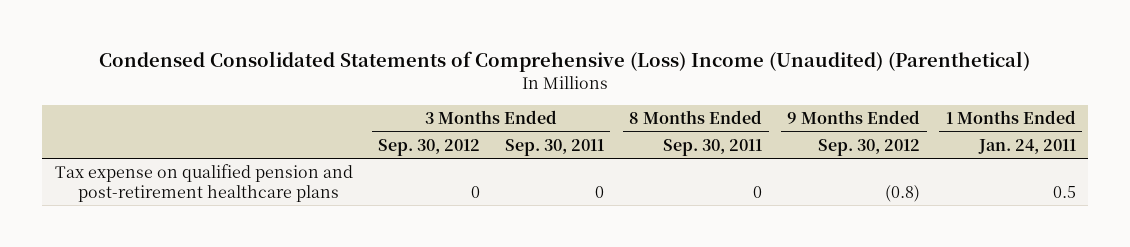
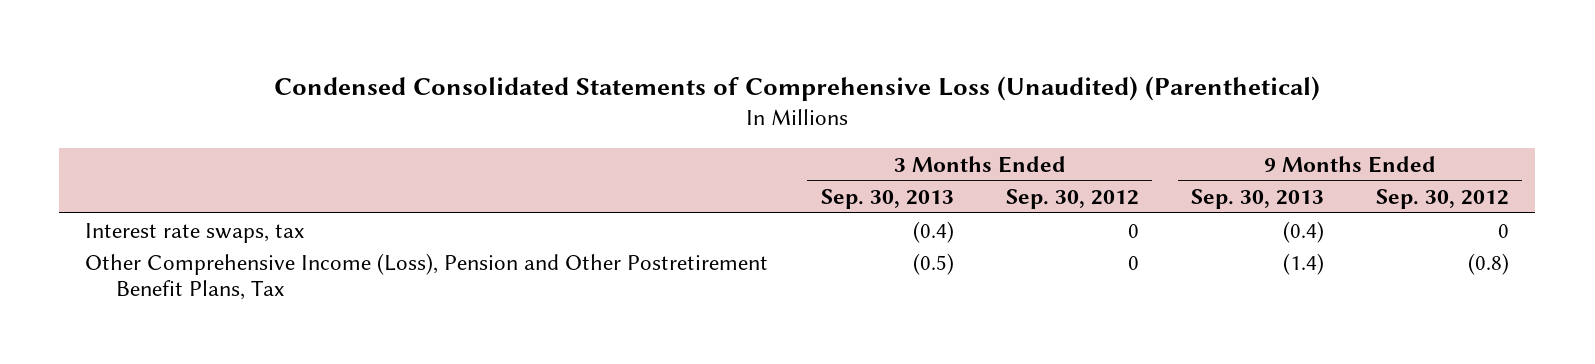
- Condensed Consolidated Statements of Comprehensive (Loss) Income (Unaudited) (Parenthetical)
+ Condensed Consolidated Statements of Comprehensive Loss (Unaudited) (Parenthetical)
- | 3 Months Ended Sep. 30, 2012 | 3 Months Ended Sep. 30, 2011 | 8 Months Ended Sep. 30, 2011 | 9 Months Ended Sep. 30, 2012 | 1 Months Ended Jan. 24, 2011
+ | 3 Months Ended Sep. 30, 2013 | 3 Months Ended Sep. 30, 2012 | 9 Months Ended Sep. 30, 2013 | 9 Months Ended Sep. 30, 2012
- Tax expense on qualified pension and post-retirement healthcare plans | 0 | 0 | 0 | (0.8) | 0.5
+ Interest rate swaps, tax | (0.4) | 0 | (0.4) | 0
+ Other Comprehensive Income (Loss), Pension and Other Postretirement Benefit Plans, Tax | (0.5) | 0 | (1.4) | (0.8)

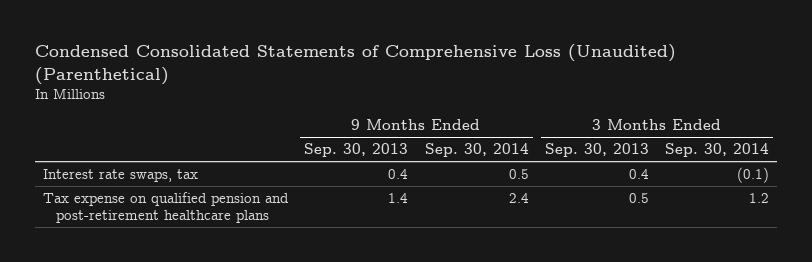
- | 3 Months Ended Sep. 30, 2013 | 3 Months Ended Sep. 30, 2012 | 9 Months Ended Sep. 30, 2013 | 9 Months Ended Sep. 30, 2012
+ | 9 Months Ended Sep. 30, 2013 | 9 Months Ended Sep. 30, 2014 | 3 Months Ended Sep. 30, 2013 | 3 Months Ended Sep. 30, 2014
- Interest rate swaps, tax | (0.4) | 0 | (0.4) | 0
- Other Comprehensive Income (Loss), Pension and Other Postretirement Benefit Plans, Tax | (0.5) | 0 | (1.4) | (0.8)
+ Interest rate swaps, tax | 0.4 | 0.5 | 0.4 | (0.1)
+ Tax expense on qualified pension and post-retirement healthcare plans | 1.4 | 2.4 | 0.5 | 1.2

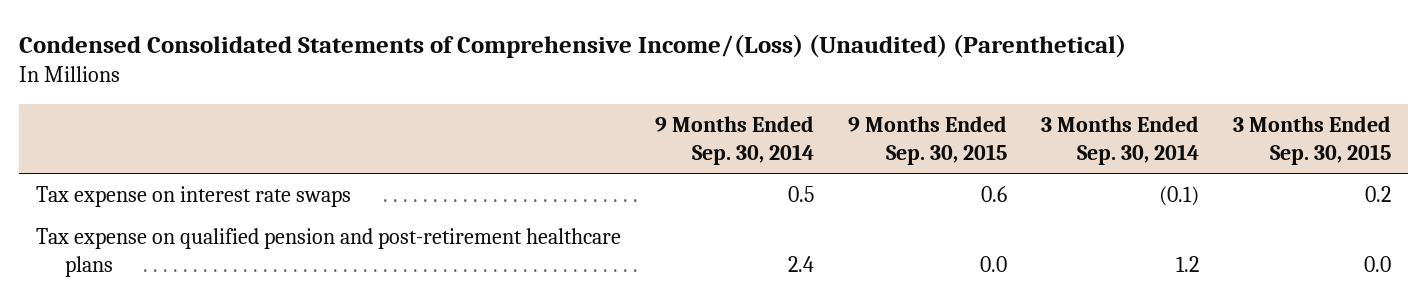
- Condensed Consolidated Statements of Comprehensive Loss (Unaudited) (Parenthetical)
+ Condensed Consolidated Statements of Comprehensive Income/(Loss) (Unaudited) (Parenthetical)
- | 9 Months Ended Sep. 30, 2013 | 9 Months Ended Sep. 30, 2014 | 3 Months Ended Sep. 30, 2013 | 3 Months Ended Sep. 30, 2014
+ | 9 Months Ended Sep. 30, 2014 | 9 Months Ended Sep. 30, 2015 | 3 Months Ended Sep. 30, 2014 | 3 Months Ended Sep. 30, 2015
- Interest rate swaps, tax | 0.4 | 0.5 | 0.4 | (0.1)
+ Tax expense on interest rate swaps | 0.5 | 0.6 | (0.1) | 0.2

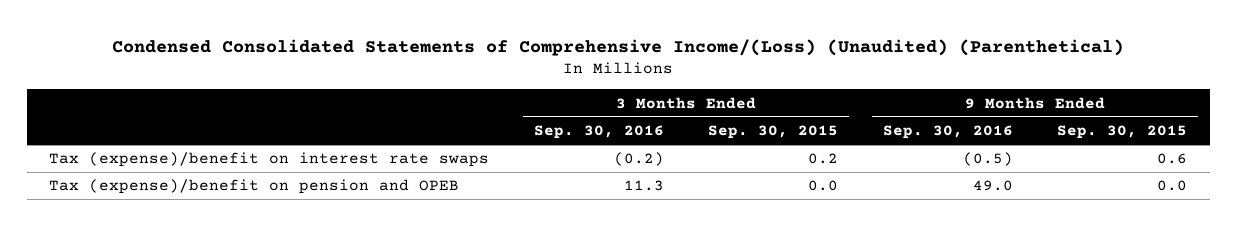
- | 9 Months Ended Sep. 30, 2014 | 9 Months Ended Sep. 30, 2015 | 3 Months Ended Sep. 30, 2014 | 3 Months Ended Sep. 30, 2015
+ | 3 Months Ended Sep. 30, 2016 | 3 Months Ended Sep. 30, 2015 | 9 Months Ended Sep. 30, 2016 | 9 Months Ended Sep. 30, 2015
- Tax expense on interest rate swaps | 0.5 | 0.6 | (0.1) | 0.2
- Tax expense on qualified pension and post-retirement healthcare plans | 2.4 | 0.0 | 1.2 | 0.0
+ Tax (expense)/benefit on interest rate swaps | (0.2) | 0.2 | (0.5) | 0.6
+ Tax (expense)/benefit on pension and OPEB | 11.3 | 0.0 | 49.0 | 0.0

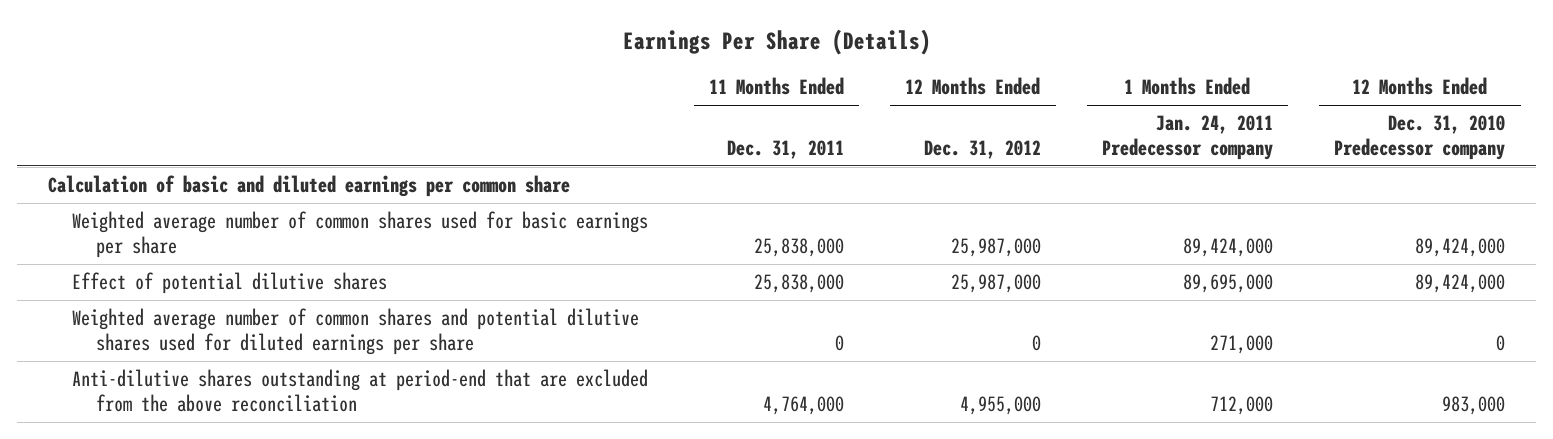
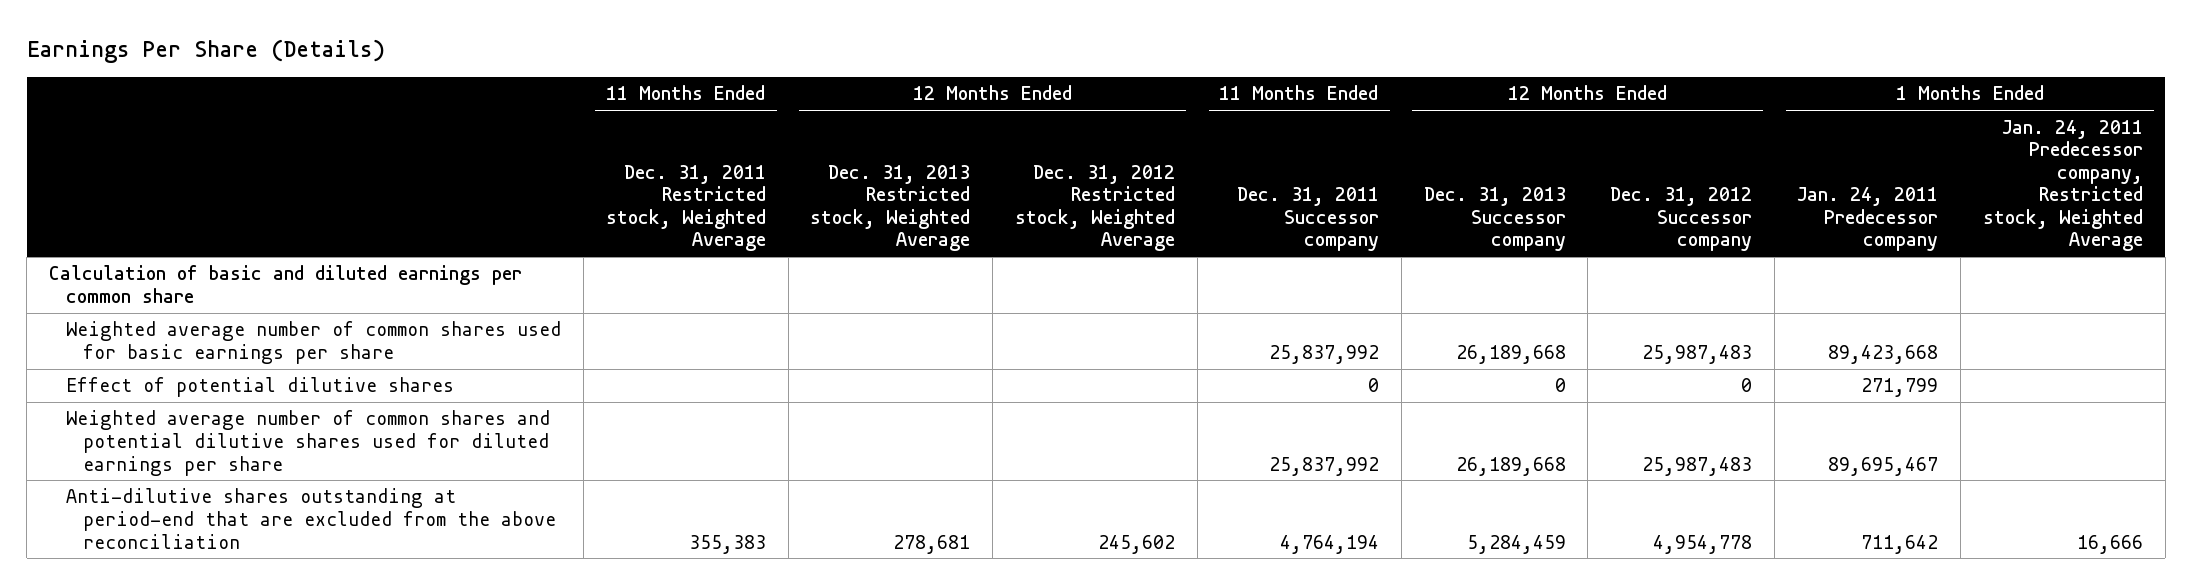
- | 11 Months Ended Dec. 31, 2011 | 12 Months Ended Dec. 31, 2012 | 1 Months Ended Jan. 24, 2011 Predecessor company | 12 Months Ended Dec. 31, 2010 Predecessor company
+ | 11 Months Ended Dec. 31, 2011 Restricted stock, Weighted Average | 12 Months Ended Dec. 31, 2013 Restricted stock, Weighted Average | 12 Months Ended Dec. 31, 2012 Restricted stock, Weighted Average | 11 Months Ended Dec. 31, 2011 Successor company | 12 Months Ended Dec. 31, 2013 Successor company | 12 Months Ended Dec. 31, 2012 Successor company | 1 Months Ended Jan. 24, 2011 Predecessor company | 1 Months Ended Jan. 24, 2011 Predecessor company, Restricted stock, Weighted Average
- Weighted average number of common shares used for basic earnings per share | 25,838,000 | 25,987,000 | 89,424,000 | 89,424,000
- Effect of potential dilutive shares | 25,838,000 | 25,987,000 | 89,695,000 | 89,424,000
- Weighted average number of common shares and potential dilutive shares used for diluted earnings per share | 0 | 0 | 271,000 | 0
- Anti-dilutive shares outstanding at period-end that are excluded from the above reconciliation | 4,764,000 | 4,955,000 | 712,000 | 983,000
+ Weighted average number of common shares used for basic earnings per share | | | | 25,837,992 | 26,189,668 | 25,987,483 | 89,423,668 |
+ Effect of potential dilutive shares | | | | 0 | 0 | 0 | 271,799 |
+ Weighted average number of common shares and potential dilutive shares used for diluted earnings per share | | | | 25,837,992 | 26,189,668 | 25,987,483 | 89,695,467 |
+ Anti-dilutive shares outstanding at period-end that are excluded from the above reconciliation | 355,383 | 278,681 | 245,602 | 4,764,194 | 5,284,459 | 4,954,778 | 711,642 | 16,666

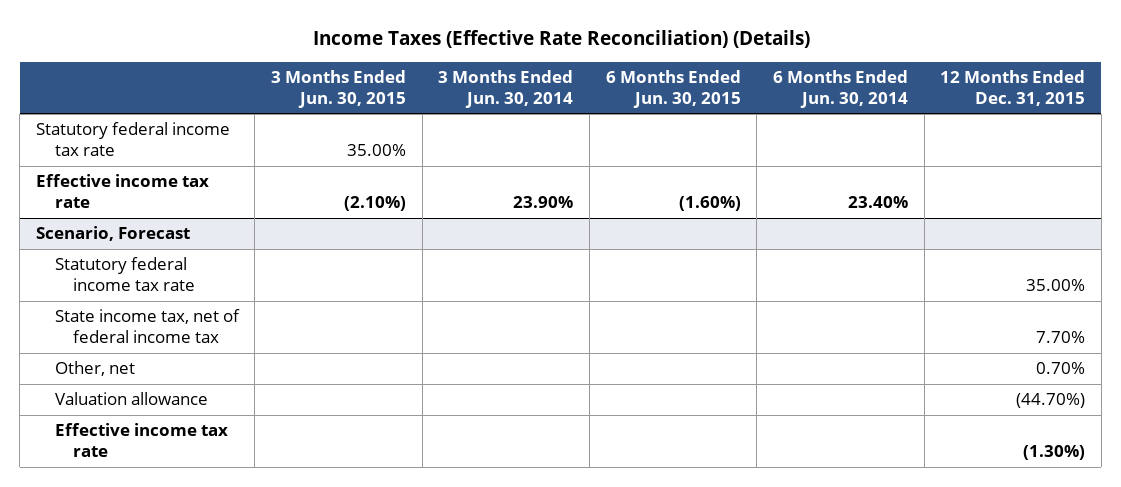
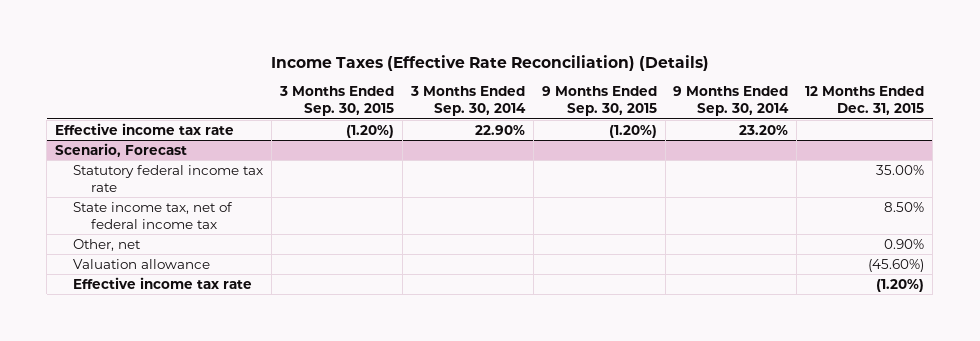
- | 3 Months Ended Jun. 30, 2015 | 3 Months Ended Jun. 30, 2014 | 6 Months Ended Jun. 30, 2015 | 6 Months Ended Jun. 30, 2014 | 12 Months Ended Dec. 31, 2015
+ | 3 Months Ended Sep. 30, 2015 | 3 Months Ended Sep. 30, 2014 | 9 Months Ended Sep. 30, 2015 | 9 Months Ended Sep. 30, 2014 | 12 Months Ended Dec. 31, 2015
- Statutory federal income tax rate | 35.00% | | | |
@ Scenario, Forecast
- State income tax, net of federal income tax | | | | | 7.70%
- Other, net | | | | | 0.70%
- Valuation allowance | | | | | (44.70%)
- Effective income tax rate | | | | | (1.30%)
+ State income tax, net of federal income tax | | | | | 8.50%
+ Other, net | | | | | 0.90%
+ Valuation allowance | | | | | (45.60%)
+ Effective income tax rate | | | | | (1.20%)

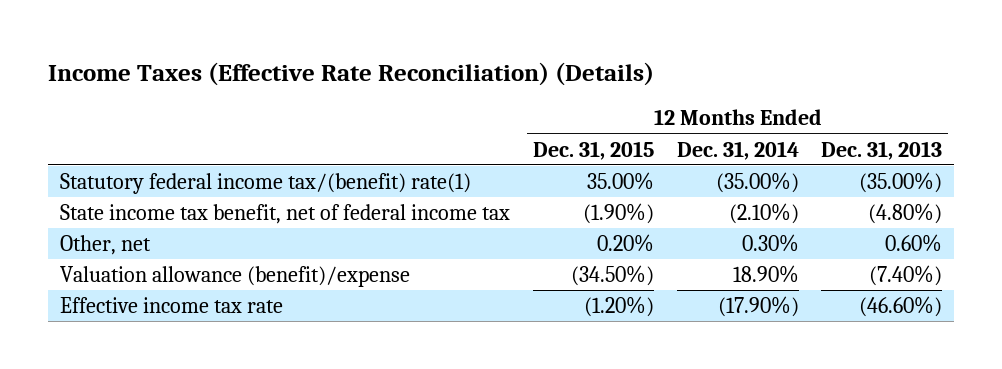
- | 3 Months Ended Sep. 30, 2015 | 3 Months Ended Sep. 30, 2014 | 9 Months Ended Sep. 30, 2015 | 9 Months Ended Sep. 30, 2014 | 12 Months Ended Dec. 31, 2015
+ | 12 Months Ended Dec. 31, 2015 | 12 Months Ended Dec. 31, 2014 | 12 Months Ended Dec. 31, 2013
- Effective income tax rate | (1.20%) | 22.90% | (1.20%) | 23.20% |
- Scenario, Forecast
- Statutory federal income tax rate | | | | | 35.00%
- State income tax, net of federal income tax | | | | | 8.50%
- Other, net | | | | | 0.90%
- Valuation allowance | | | | | (45.60%)
+ Statutory federal income tax/(benefit) rate(1) | 35.00% | (35.00%) | (35.00%)
+ State income tax benefit, net of federal income tax | (1.90%) | (2.10%) | (4.80%)
+ Other, net | 0.20% | 0.30% | 0.60%
+ Valuation allowance (benefit)/expense | (34.50%) | 18.90% | (7.40%)

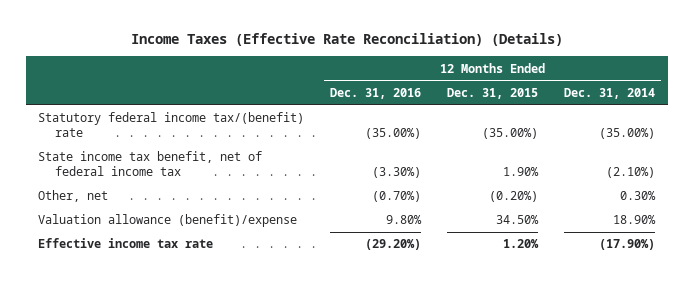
- | 12 Months Ended Dec. 31, 2015 | 12 Months Ended Dec. 31, 2014 | 12 Months Ended Dec. 31, 2013
+ | 12 Months Ended Dec. 31, 2016 | 12 Months Ended Dec. 31, 2015 | 12 Months Ended Dec. 31, 2014
- Statutory federal income tax/(benefit) rate(1) | 35.00% | (35.00%) | (35.00%)
- State income tax benefit, net of federal income tax | (1.90%) | (2.10%) | (4.80%)
- Other, net | 0.20% | 0.30% | 0.60%
- Valuation allowance (benefit)/expense | (34.50%) | 18.90% | (7.40%)
- Effective income tax rate | (1.20%) | (17.90%) | (46.60%)
+ Statutory federal income tax/(benefit) rate | (35.00%) | (35.00%) | (35.00%)
+ State income tax benefit, net of federal income tax | (3.30%) | 1.90% | (2.10%)
+ Other, net | (0.70%) | (0.20%) | 0.30%
+ Valuation allowance (benefit)/expense | 9.80% | 34.50% | 18.90%
+ Effective income tax rate | (29.20%) | 1.20% | (17.90%)

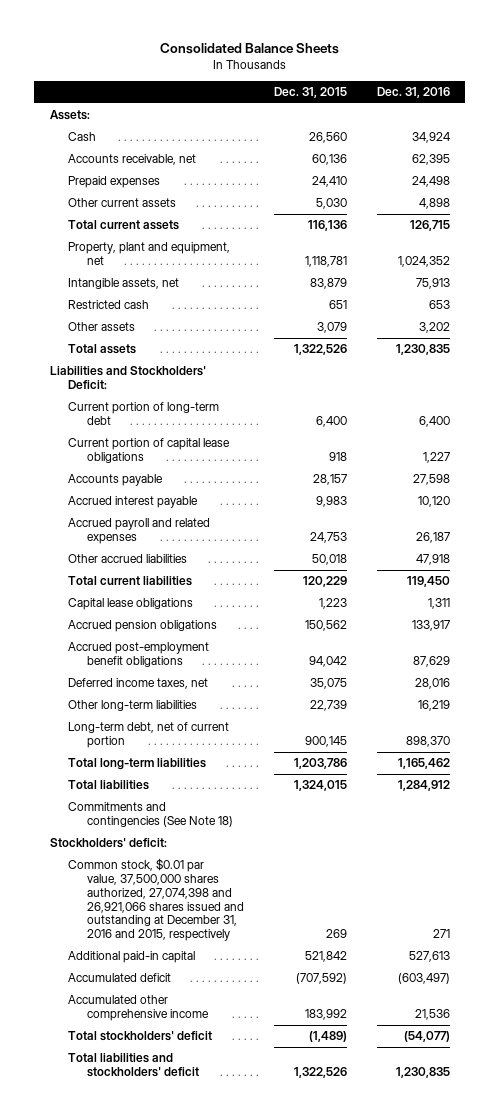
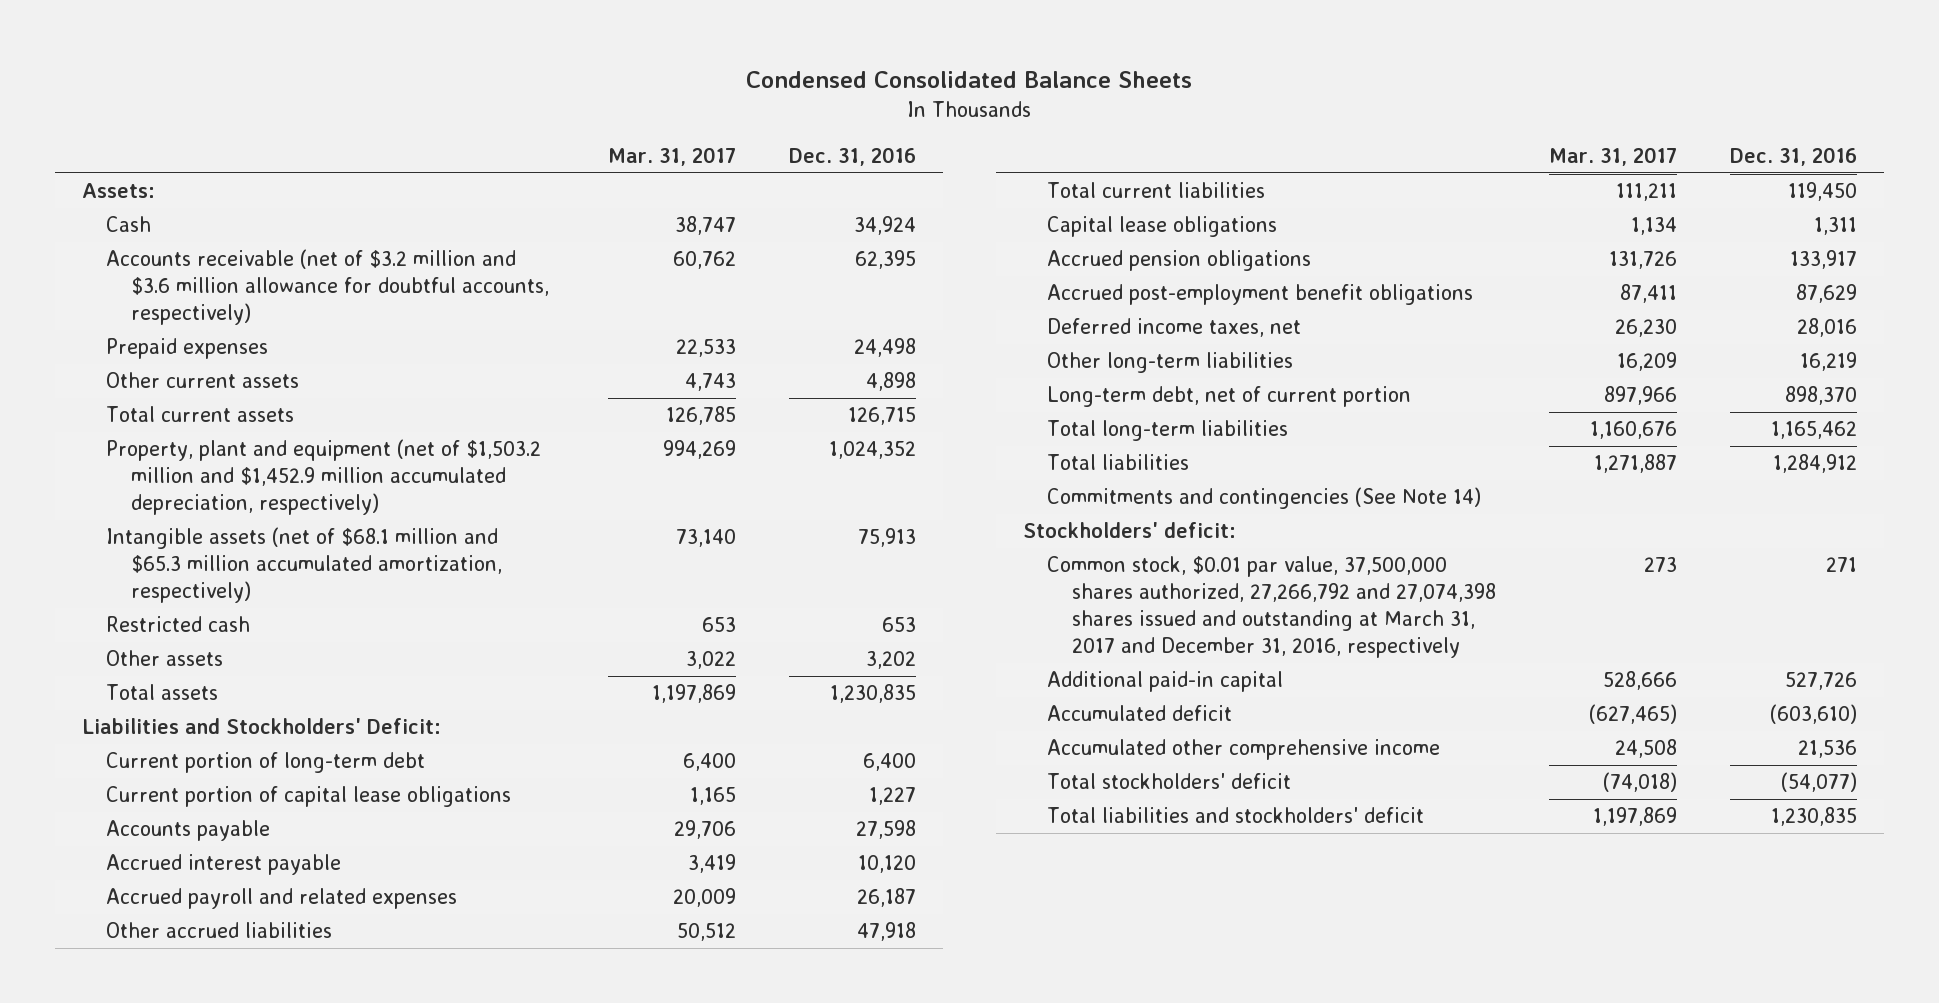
- Consolidated Balance Sheets
+ Condensed Consolidated Balance Sheets
- | Dec. 31, 2015 | Dec. 31, 2016
+ | Mar. 31, 2017 | Dec. 31, 2016
- Accounts receivable, net | 60,136 | 62,395
+ Accounts receivable (net of $3.2 million and $3.6 million allowance for doubtful accounts, respectively) | 60,762 | 62,395
- Property, plant and equipment, net | 1,118,781 | 1,024,352
- Intangible assets, net | 83,879 | 75,913
+ Property, plant and equipment (net of $1,503.2 million and $1,452.9 million accumulated depreciation, respectively) | 994,269 | 1,024,352
+ Intangible assets (net of $68.1 million and $65.3 million accumulated amortization, respectively) | 73,140 | 75,913
- Commitments and contingencies (See Note 18)
+ Commitments and contingencies (See Note 14)
- Common stock, $0.01 par value, 37,500,000 shares authorized, 27,074,398 and 26,921,066 shares issued and outstanding at December 31, 2016 and 2015, respectively | 269 | 271
- Additional paid-in capital | 521,842 | 527,613
- Accumulated deficit | (707,592) | (603,497)
+ Common stock, $0.01 par value, 37,500,000 shares authorized, 27,266,792 and 27,074,398 shares issued and outstanding at March 31, 2017 and December 31, 2016, respectively | 273 | 271
+ Additional paid-in capital | 528,666 | 527,726
+ Accumulated deficit | (627,465) | (603,610)

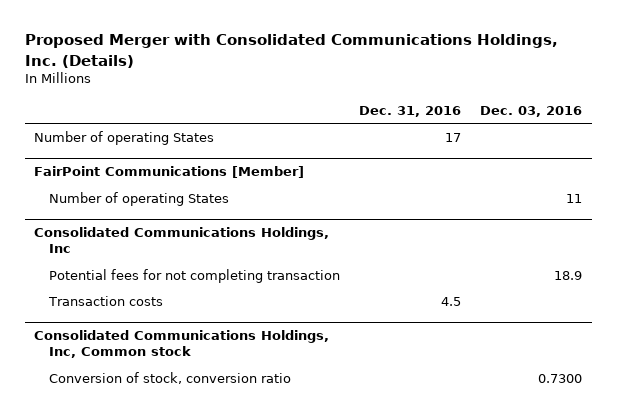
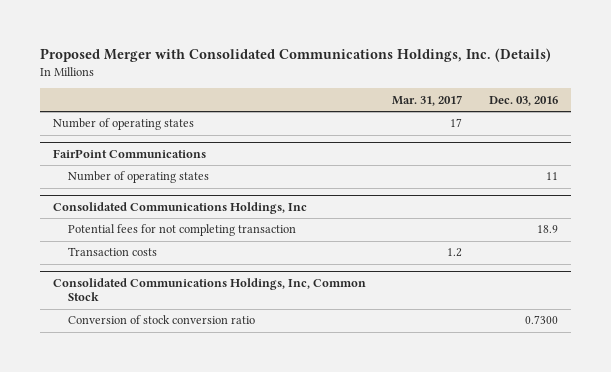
- | Dec. 31, 2016 | Dec. 03, 2016
+ | Mar. 31, 2017 | Dec. 03, 2016
- Number of operating States | 17 |
- FairPoint Communications [Member]
- Number of operating States | | 11
+ Number of operating states | 17 |
+ FairPoint Communications
+ Number of operating states | | 11
- Consolidated Communications Holdings, Inc, Common stock
- Conversion of stock, conversion ratio | | 0.7300
+ Consolidated Communications Holdings, Inc, Common Stock
+ Conversion of stock conversion ratio | | 0.7300

